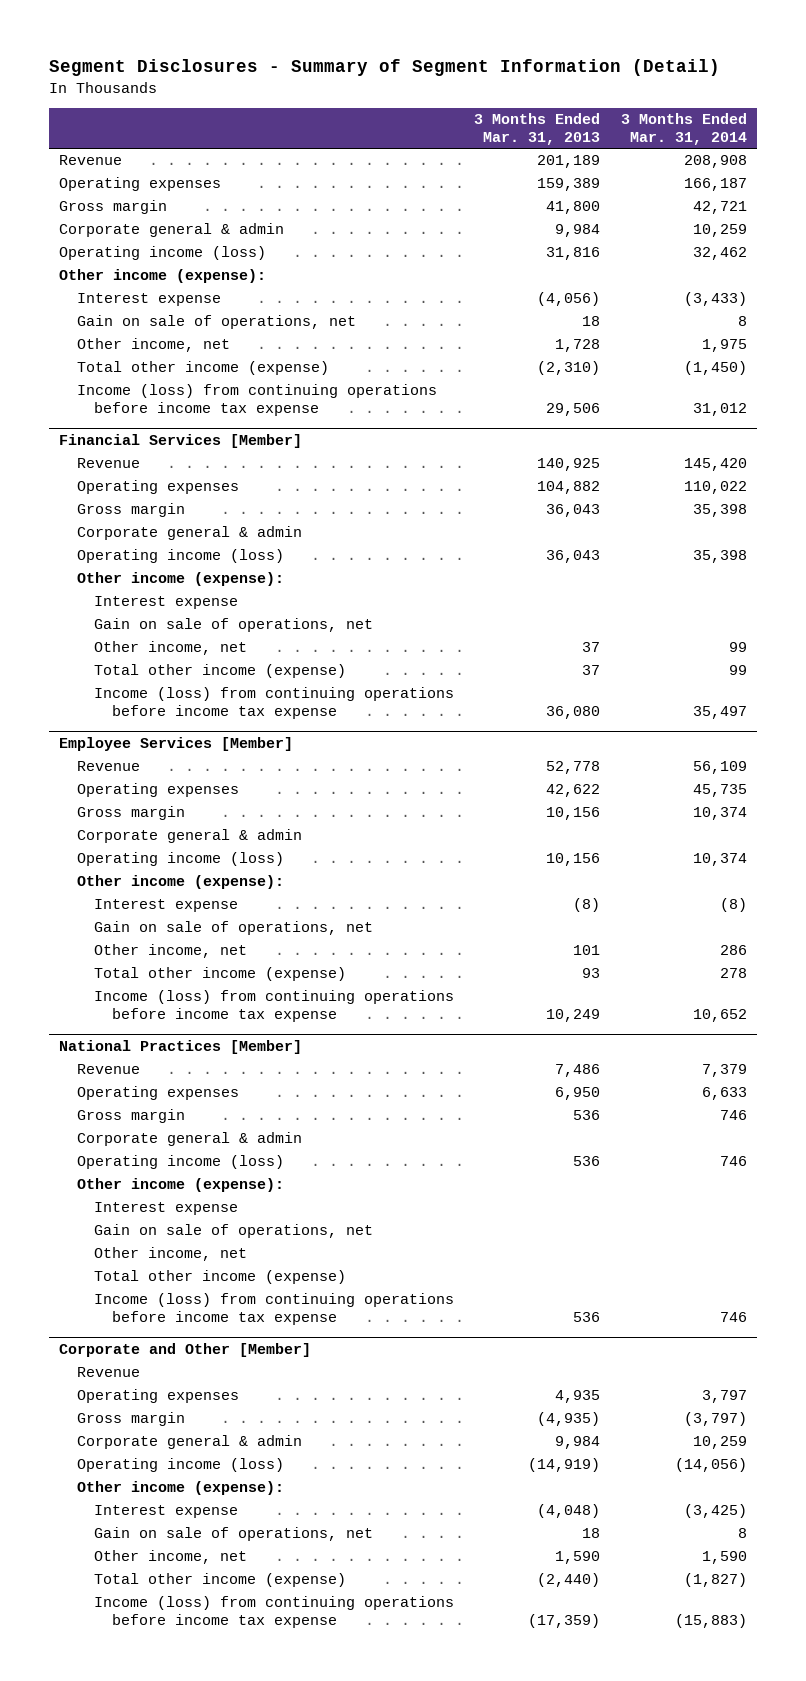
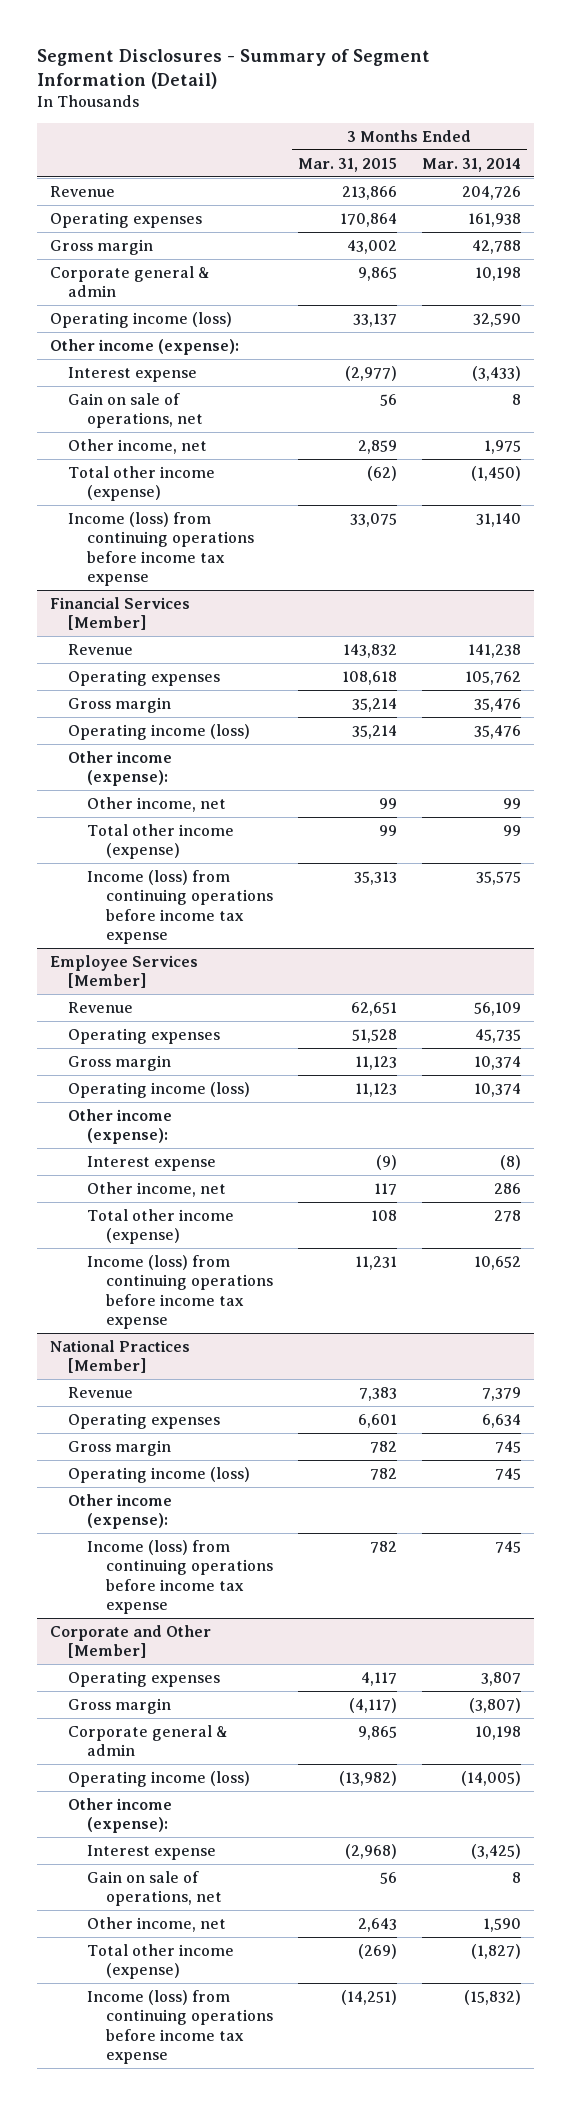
- | 3 Months Ended Mar. 31, 2013 | 3 Months Ended Mar. 31, 2014
+ | 3 Months Ended Mar. 31, 2015 | 3 Months Ended Mar. 31, 2014
- Revenue | 201,189 | 208,908
- Operating expenses | 159,389 | 166,187
- Gross margin | 41,800 | 42,721
- Corporate general & admin | 9,984 | 10,259
- Operating income (loss) | 31,816 | 32,462
+ Revenue | 213,866 | 204,726
+ Operating expenses | 170,864 | 161,938
+ Gross margin | 43,002 | 42,788
+ Corporate general & admin | 9,865 | 10,198
+ Operating income (loss) | 33,137 | 32,590
- Income (loss) from continuing operations before income tax expense | 29,506 | 31,012
+ Income (loss) from continuing operations before income tax expense | 33,075 | 31,140
@ Financial Services [Member]
- Revenue | 140,925 | 145,420
- Operating expenses | 104,882 | 110,022
- Gross margin | 36,043 | 35,398
- Corporate general & admin
- Operating income (loss) | 36,043 | 35,398
+ Revenue | 143,832 | 141,238
+ Operating expenses | 108,618 | 105,762
+ Gross margin | 35,214 | 35,476
+ Operating income (loss) | 35,214 | 35,476
- Interest expense
- Gain on sale of operations, net
- Income (loss) from continuing operations before income tax expense | 36,080 | 35,497
+ Income (loss) from continuing operations before income tax expense | 35,313 | 35,575
@ Employee Services [Member]
- Corporate general & admin
- Gain on sale of operations, net
@ National Practices [Member]
- Operating expenses | 6,950 | 6,633
- Gross margin | 536 | 746
- Corporate general & admin
- Operating income (loss) | 536 | 746
+ Operating expenses | 6,601 | 6,634
+ Gross margin | 782 | 745
+ Operating income (loss) | 782 | 745
- Interest expense
- Gain on sale of operations, net
- Other income, net
- Total other income (expense)
- Income (loss) from continuing operations before income tax expense | 536 | 746
+ Income (loss) from continuing operations before income tax expense | 782 | 745
@ Corporate and Other [Member]
- Revenue
- Operating expenses | 4,935 | 3,797
- Gross margin | (4,935) | (3,797)
- Corporate general & admin | 9,984 | 10,259
- Operating income (loss) | (14,919) | (14,056)
+ Operating expenses | 4,117 | 3,807
+ Gross margin | (4,117) | (3,807)
+ Corporate general & admin | 9,865 | 10,198
+ Operating income (loss) | (13,982) | (14,005)
- Income (loss) from continuing operations before income tax expense | (17,359) | (15,883)
+ Income (loss) from continuing operations before income tax expense | (14,251) | (15,832)

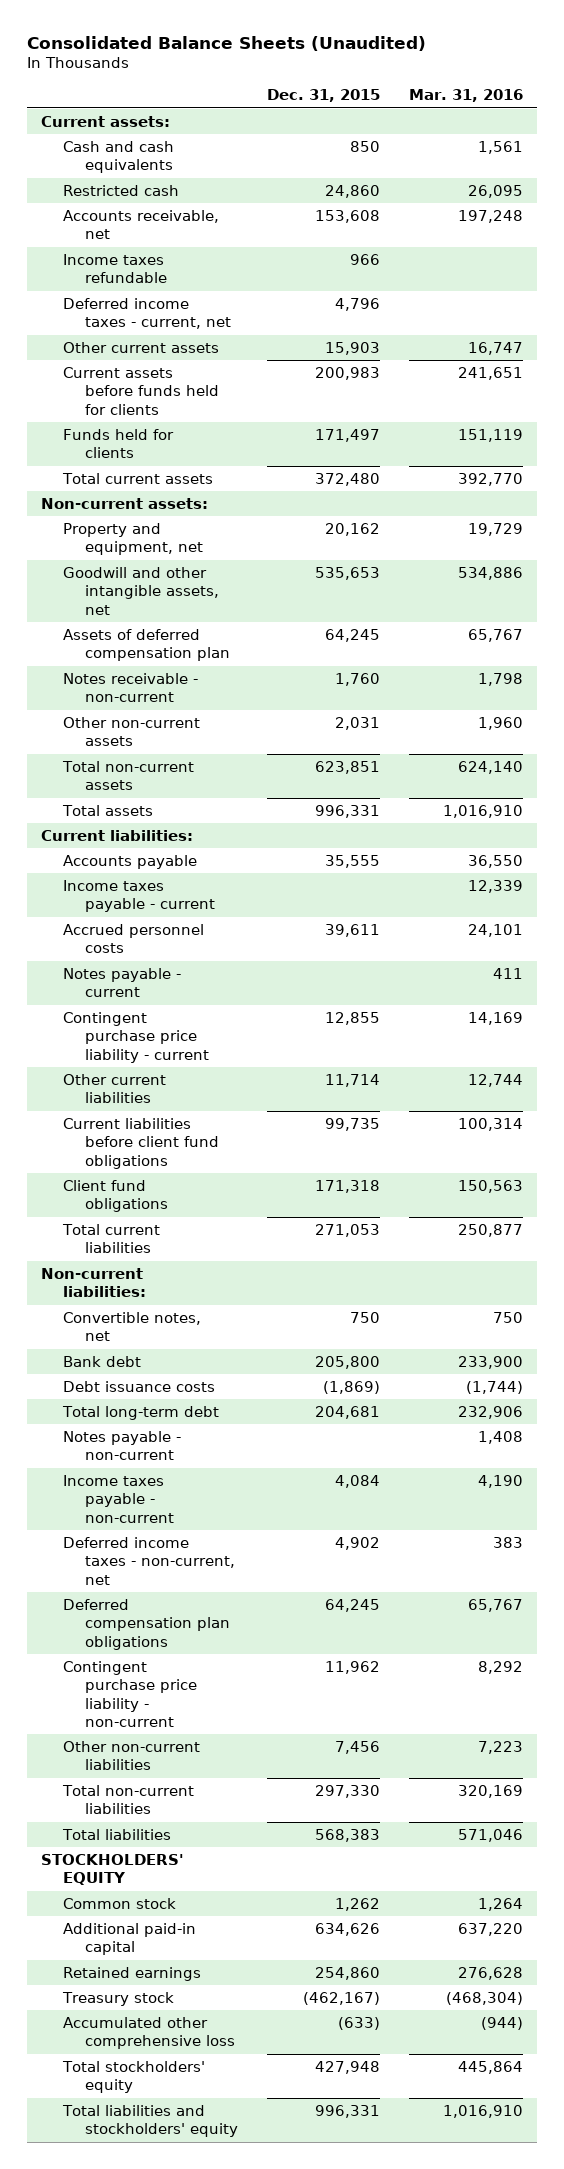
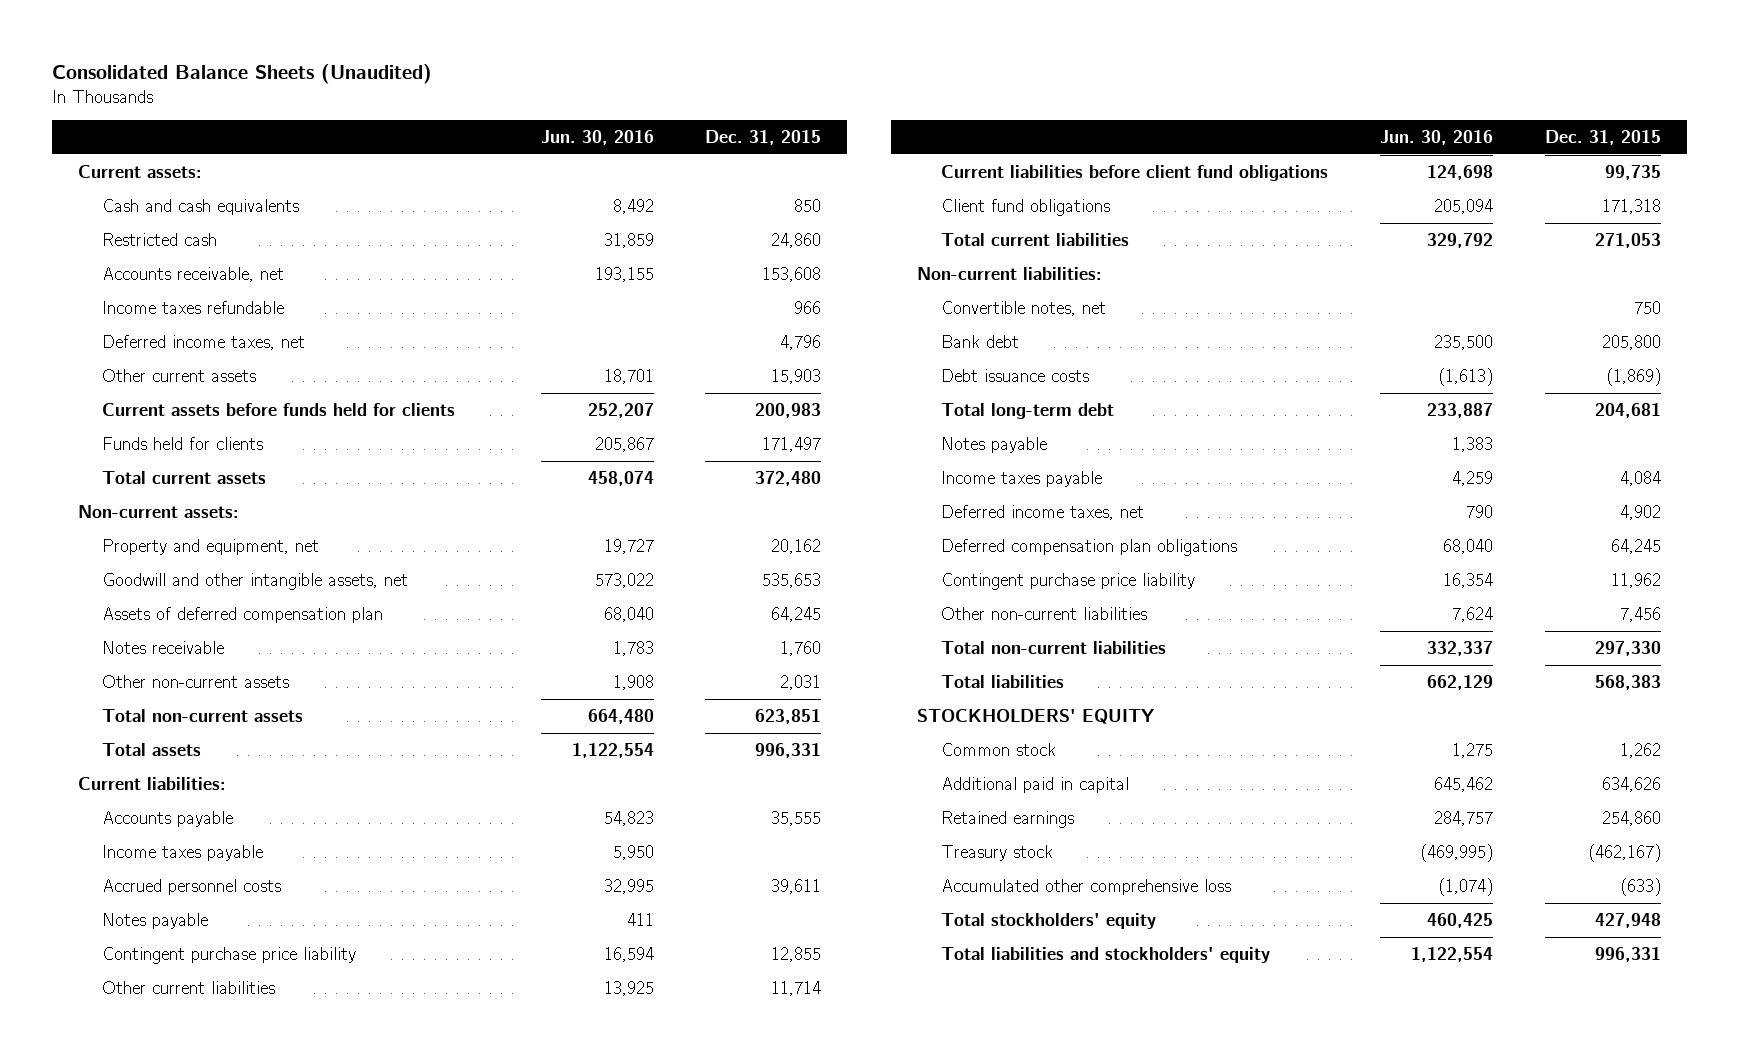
- | Dec. 31, 2015 | Mar. 31, 2016
+ | Jun. 30, 2016 | Dec. 31, 2015
- Deferred income taxes - current, net | 4,796 |
+ Deferred income taxes, net | | 4,796
- Notes receivable - non-current | 1,760 | 1,798
+ Notes receivable | 1,783 | 1,760
- Income taxes payable - current | | 12,339
+ Income taxes payable | 5,950 |
- Notes payable - current | | 411
- Contingent purchase price liability - current | 12,855 | 14,169
+ Notes payable | 411 |
+ Contingent purchase price liability | 16,594 | 12,855
- Notes payable - non-current | | 1,408
- Income taxes payable - non-current | 4,084 | 4,190
- Deferred income taxes - non-current, net | 4,902 | 383
+ Notes payable | 1,383 |
+ Income taxes payable | 4,259 | 4,084
+ Deferred income taxes, net | 790 | 4,902
- Contingent purchase price liability - non-current | 11,962 | 8,292
+ Contingent purchase price liability | 16,354 | 11,962
- Additional paid-in capital | 634,626 | 637,220
+ Additional paid in capital | 645,462 | 634,626

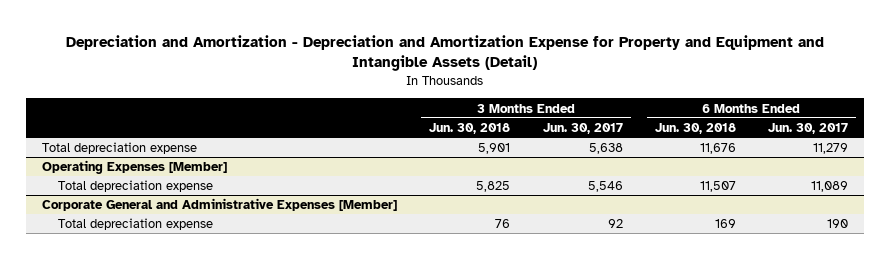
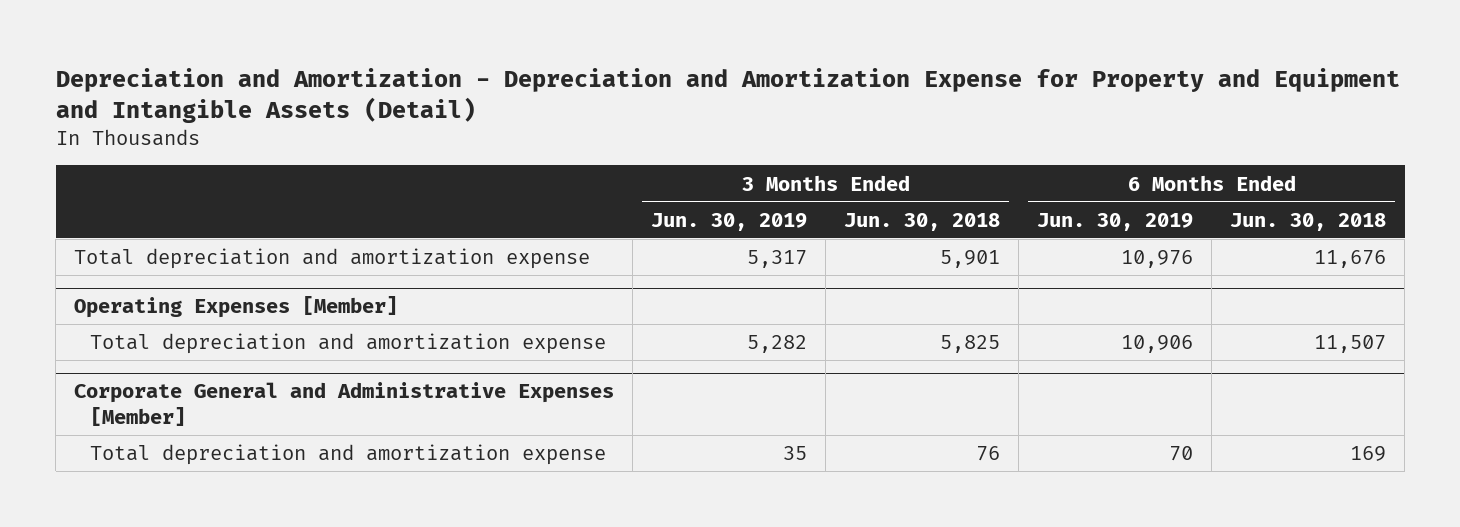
- | 3 Months Ended Jun. 30, 2018 | 3 Months Ended Jun. 30, 2017 | 6 Months Ended Jun. 30, 2018 | 6 Months Ended Jun. 30, 2017
+ | 3 Months Ended Jun. 30, 2019 | 3 Months Ended Jun. 30, 2018 | 6 Months Ended Jun. 30, 2019 | 6 Months Ended Jun. 30, 2018
- Total depreciation expense | 5,901 | 5,638 | 11,676 | 11,279
+ Total depreciation and amortization expense | 5,317 | 5,901 | 10,976 | 11,676
@ Operating Expenses [Member]
- Total depreciation expense | 5,825 | 5,546 | 11,507 | 11,089
+ Total depreciation and amortization expense | 5,282 | 5,825 | 10,906 | 11,507
@ Corporate General and Administrative Expenses [Member]
- Total depreciation expense | 76 | 92 | 169 | 190
+ Total depreciation and amortization expense | 35 | 76 | 70 | 169

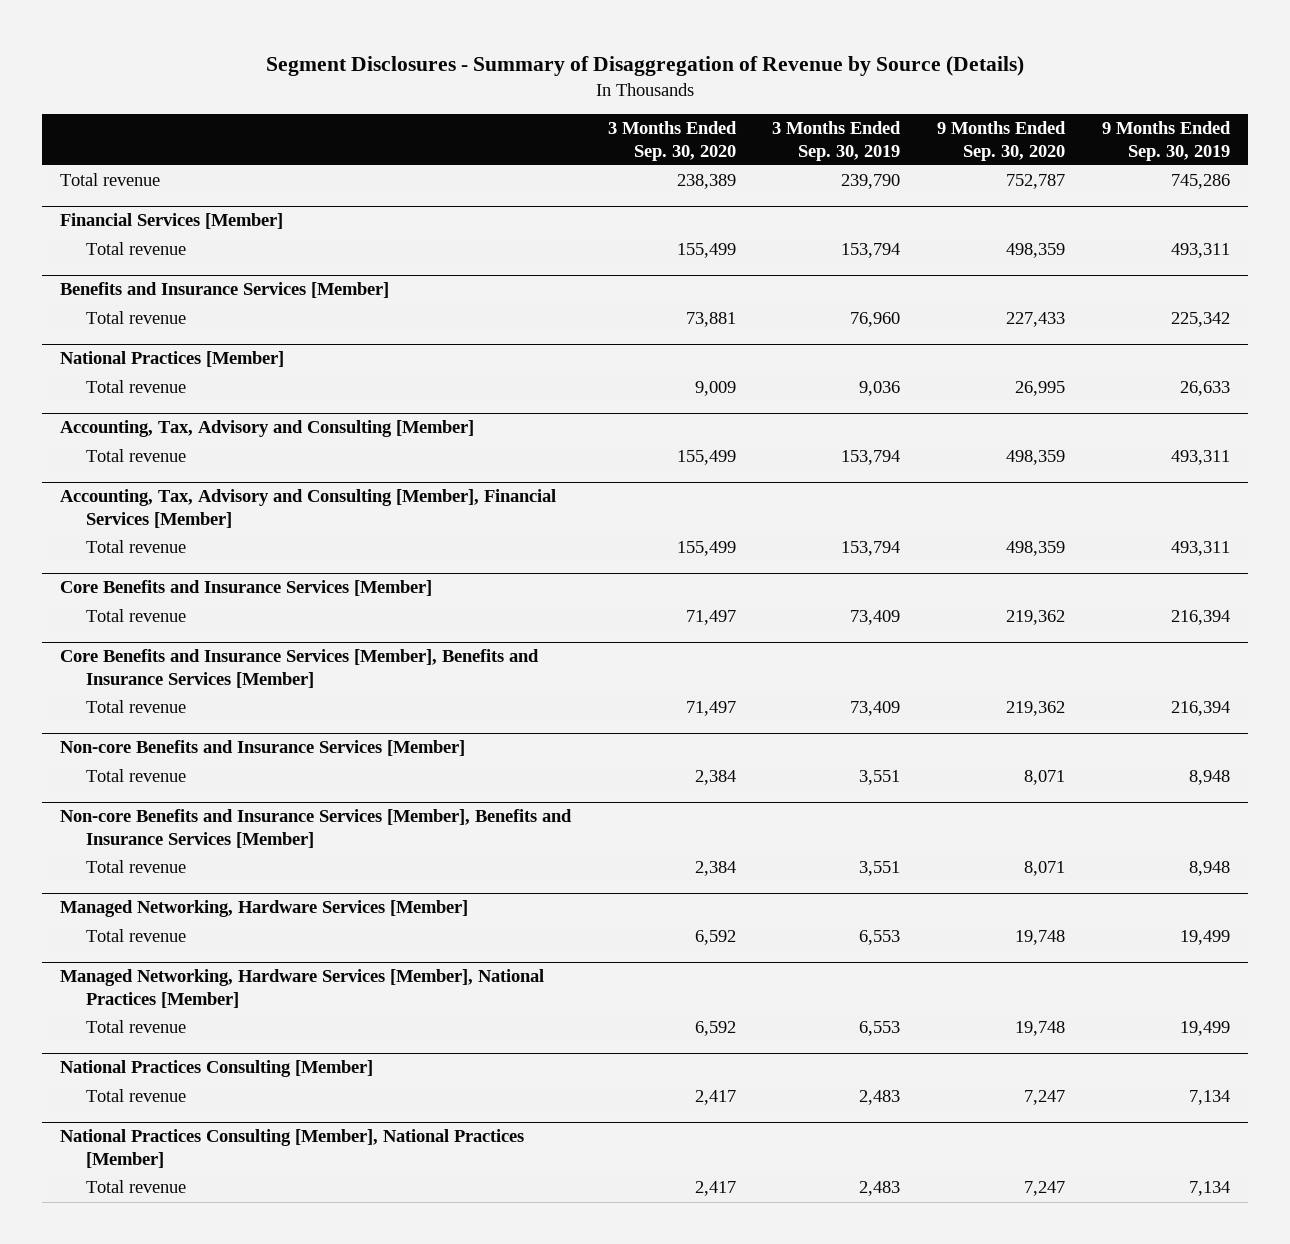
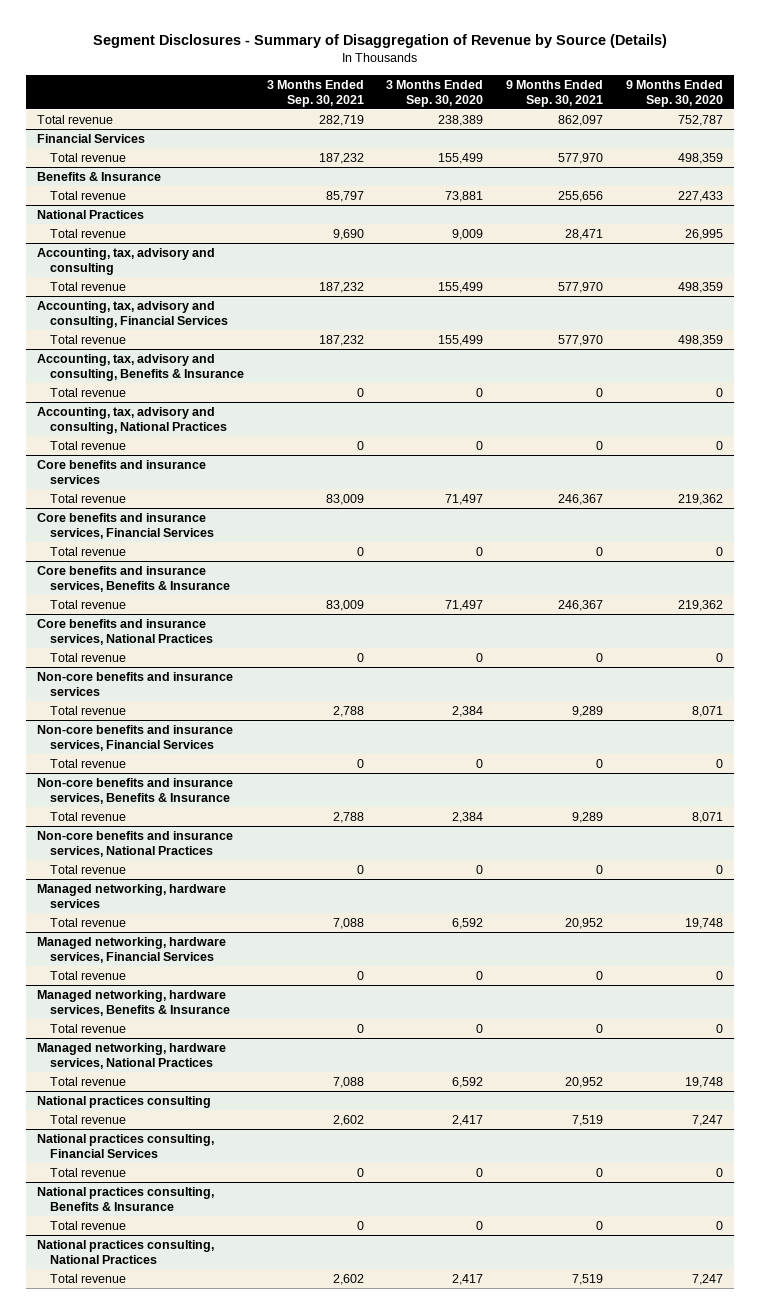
- | 3 Months Ended Sep. 30, 2020 | 3 Months Ended Sep. 30, 2019 | 9 Months Ended Sep. 30, 2020 | 9 Months Ended Sep. 30, 2019
+ | 3 Months Ended Sep. 30, 2021 | 3 Months Ended Sep. 30, 2020 | 9 Months Ended Sep. 30, 2021 | 9 Months Ended Sep. 30, 2020
- Financial Services [Member]
+ Financial Services
- Benefits and Insurance Services [Member]
+ Benefits & Insurance
- National Practices [Member]
+ National Practices
- Accounting, Tax, Advisory and Consulting [Member]
+ Accounting, tax, advisory and consulting
- Accounting, Tax, Advisory and Consulting [Member], Financial Services [Member]
+ Accounting, tax, advisory and consulting, Financial Services
- Core Benefits and Insurance Services [Member]
+ Accounting, tax, advisory and consulting, Benefits & Insurance
+ Total revenue | 0 | 0 | 0 | 0
+ Accounting, tax, advisory and consulting, National Practices
+ Total revenue | 0 | 0 | 0 | 0
+ Core benefits and insurance services
- Core Benefits and Insurance Services [Member], Benefits and Insurance Services [Member]
+ Core benefits and insurance services, Financial Services
+ Total revenue | 0 | 0 | 0 | 0
+ Core benefits and insurance services, Benefits & Insurance
- Non-core Benefits and Insurance Services [Member]
+ Core benefits and insurance services, National Practices
+ Total revenue | 0 | 0 | 0 | 0
+ Non-core benefits and insurance services
- Non-core Benefits and Insurance Services [Member], Benefits and Insurance Services [Member]
+ Non-core benefits and insurance services, Financial Services
+ Total revenue | 0 | 0 | 0 | 0
+ Non-core benefits and insurance services, Benefits & Insurance
- Managed Networking, Hardware Services [Member]
+ Non-core benefits and insurance services, National Practices
+ Total revenue | 0 | 0 | 0 | 0
+ Managed networking, hardware services
- Managed Networking, Hardware Services [Member], National Practices [Member]
+ Managed networking, hardware services, Financial Services
+ Total revenue | 0 | 0 | 0 | 0
+ Managed networking, hardware services, Benefits & Insurance
+ Total revenue | 0 | 0 | 0 | 0
+ Managed networking, hardware services, National Practices
- National Practices Consulting [Member]
+ National practices consulting
- National Practices Consulting [Member], National Practices [Member]
+ National practices consulting, Financial Services
+ Total revenue | 0 | 0 | 0 | 0
+ National practices consulting, Benefits & Insurance
+ Total revenue | 0 | 0 | 0 | 0
+ National practices consulting, National Practices

